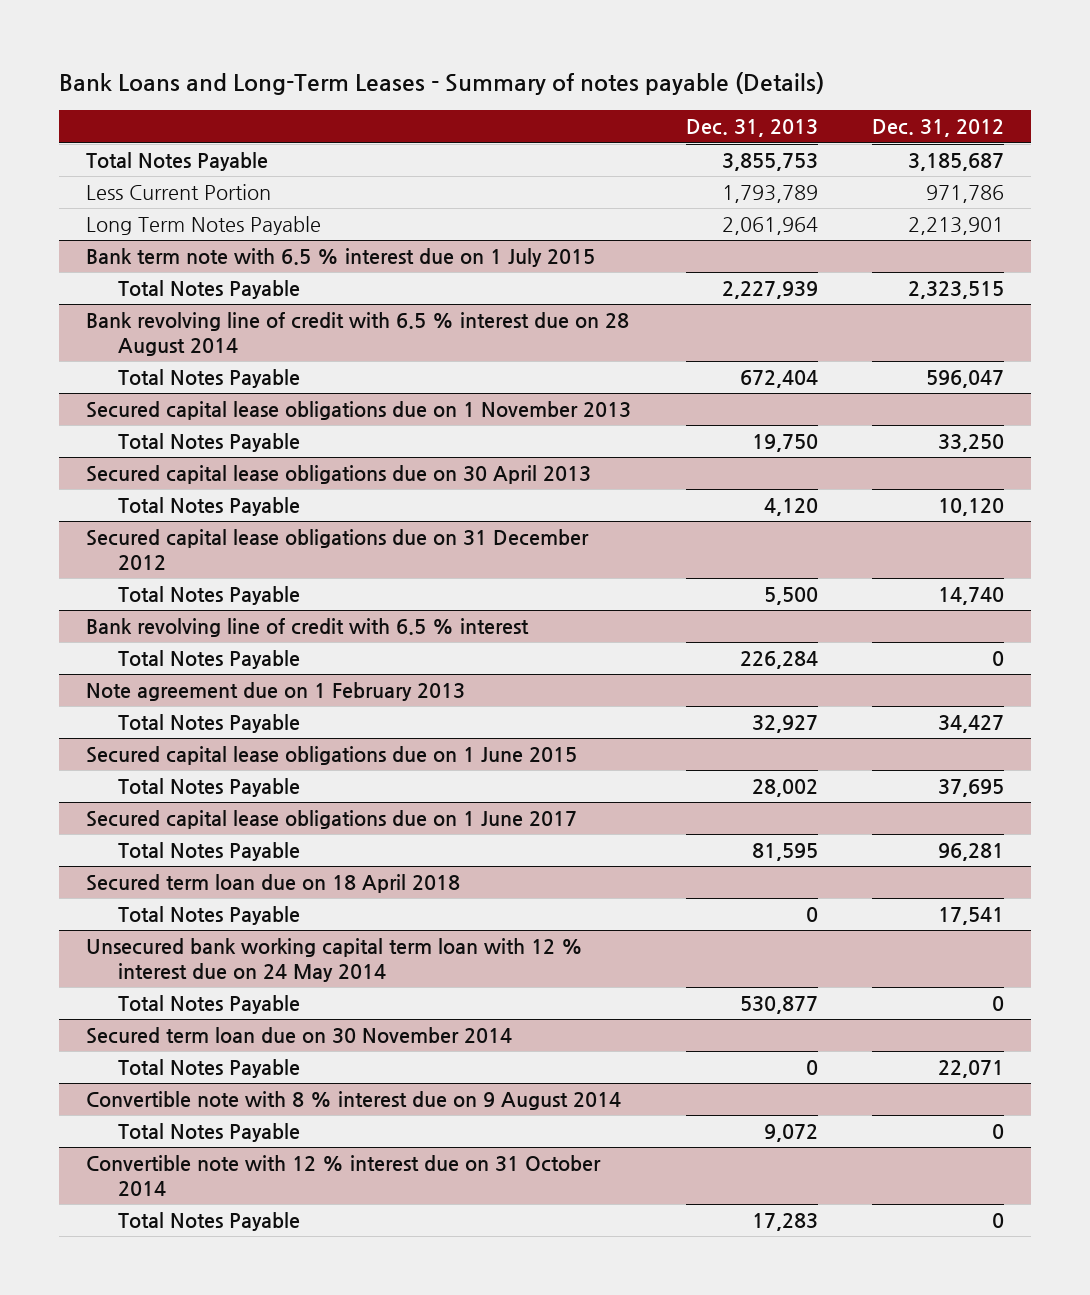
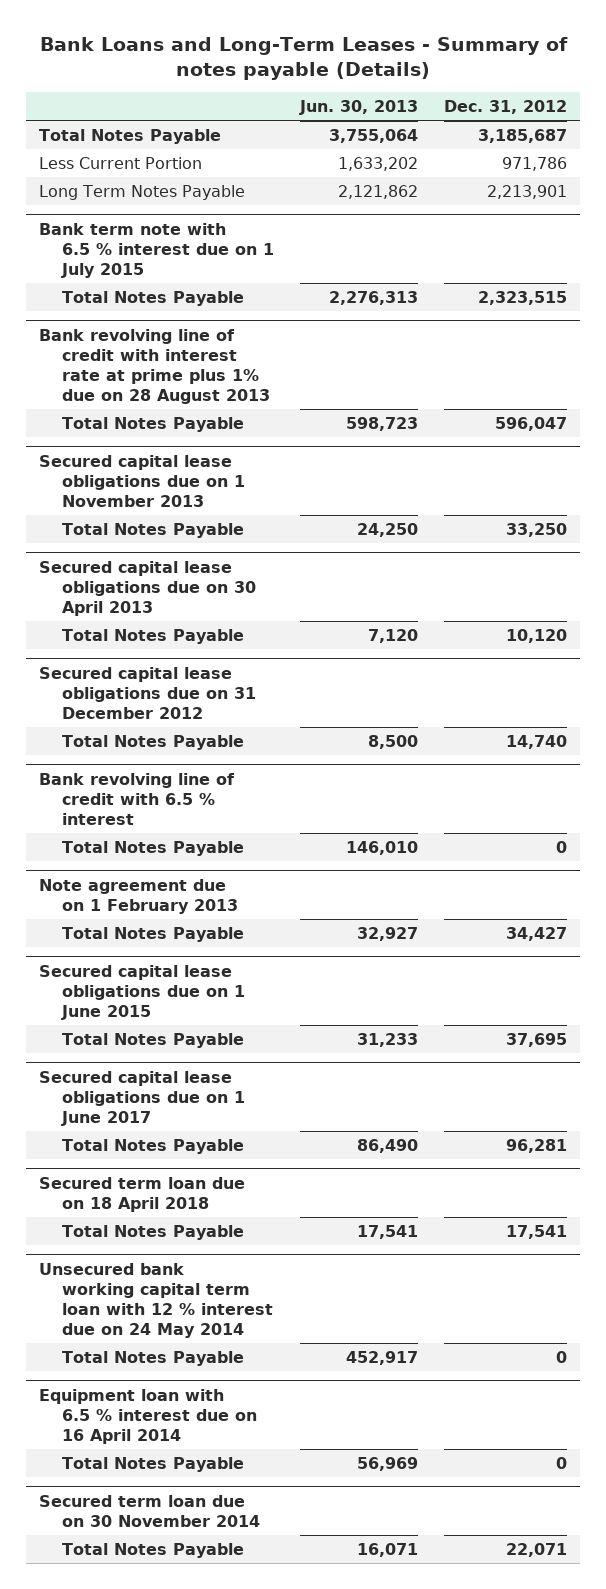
- | Dec. 31, 2013 | Dec. 31, 2012
+ | Jun. 30, 2013 | Dec. 31, 2012
- Bank revolving line of credit with 6.5 % interest due on 28 August 2014
+ Bank revolving line of credit with interest rate at prime plus 1% due on 28 August 2013
+ Equipment loan with 6.5 % interest due on 16 April 2014
+ Total Notes Payable | 56,969 | 0
- Convertible note with 8 % interest due on 9 August 2014
- Total Notes Payable | 9,072 | 0
- Convertible note with 12 % interest due on 31 October 2014
- Total Notes Payable | 17,283 | 0

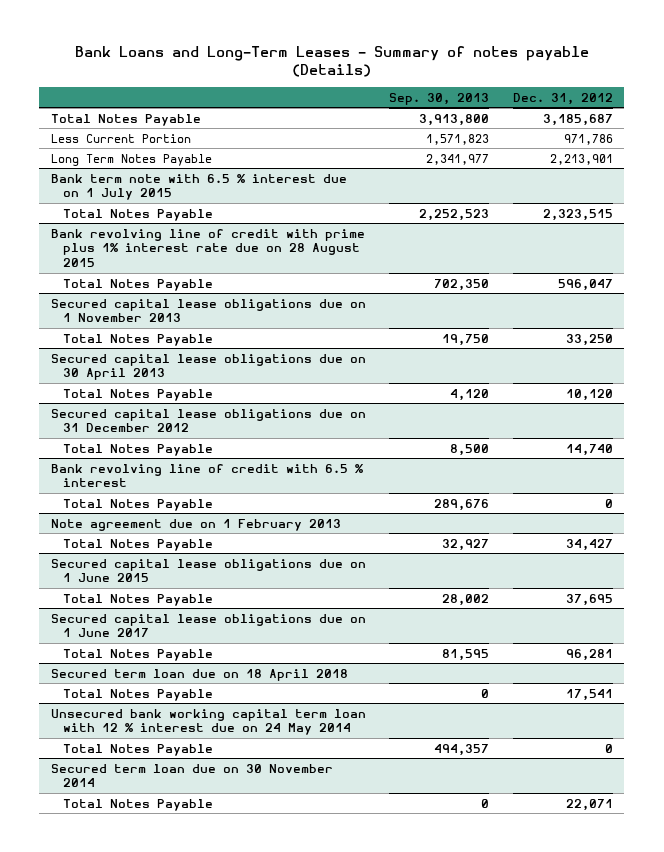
- | Jun. 30, 2013 | Dec. 31, 2012
+ | Sep. 30, 2013 | Dec. 31, 2012
- Bank revolving line of credit with interest rate at prime plus 1% due on 28 August 2013
+ Bank revolving line of credit with prime plus 1% interest rate due on 28 August 2015
- Equipment loan with 6.5 % interest due on 16 April 2014
- Total Notes Payable | 56,969 | 0

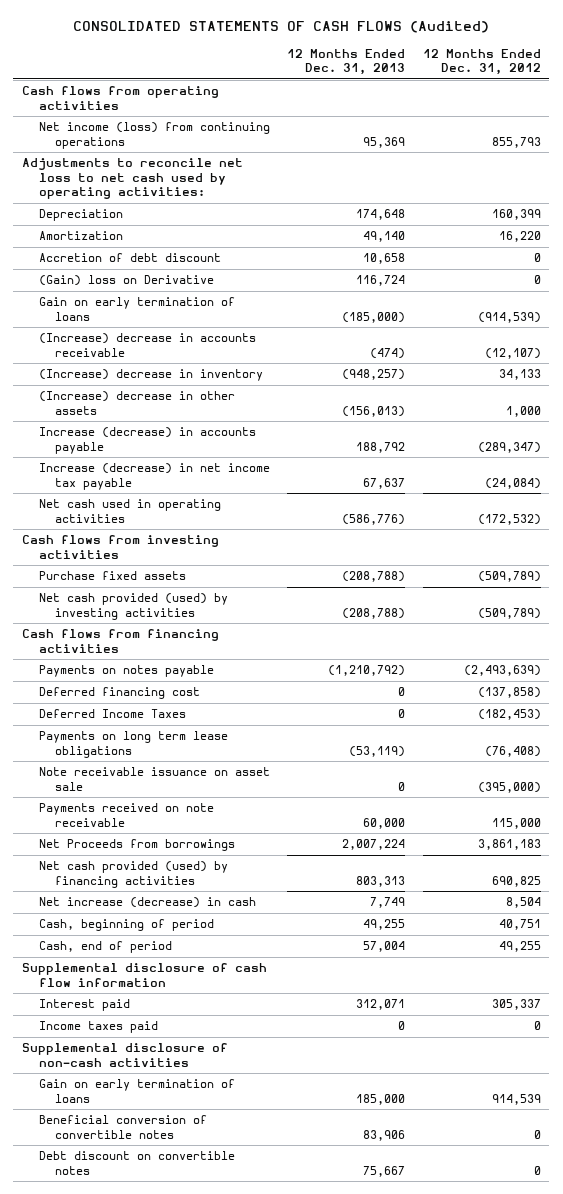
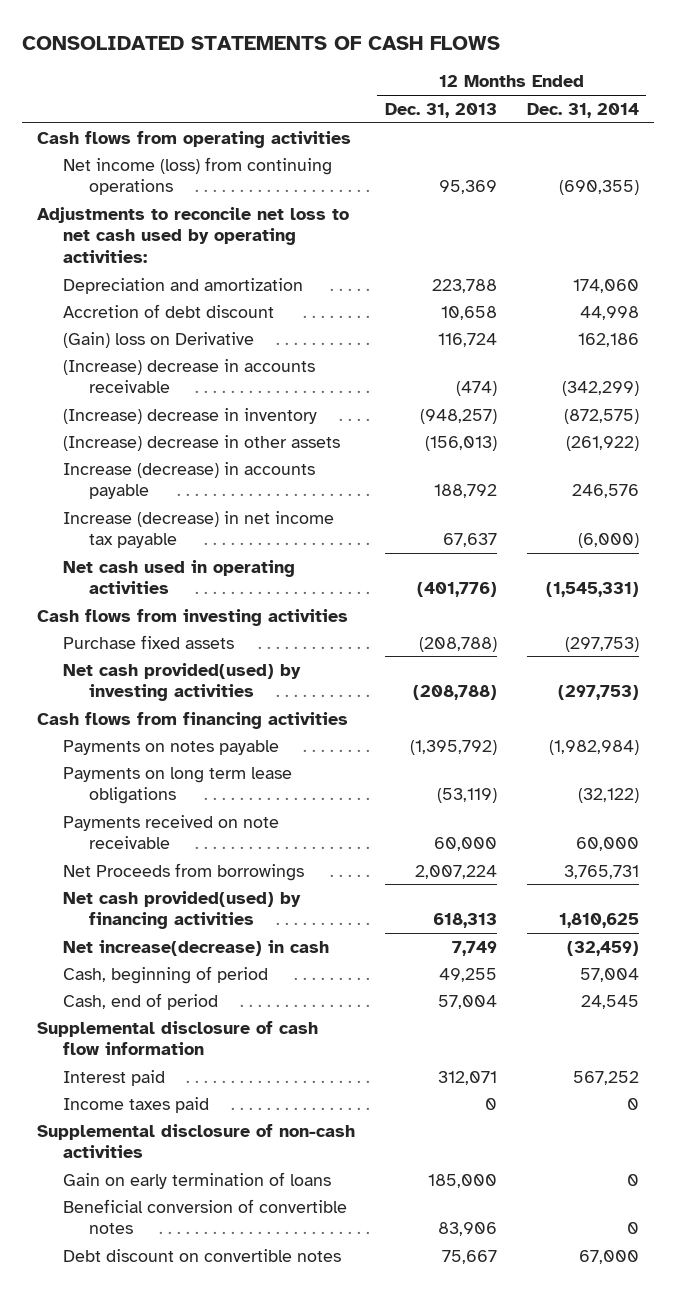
- CONSOLIDATED STATEMENTS OF CASH FLOWS (Audited)
+ CONSOLIDATED STATEMENTS OF CASH FLOWS
- | 12 Months Ended Dec. 31, 2013 | 12 Months Ended Dec. 31, 2012
+ | 12 Months Ended Dec. 31, 2013 | 12 Months Ended Dec. 31, 2014
- Depreciation | 174,648 | 160,399
- Amortization | 49,140 | 16,220
+ Depreciation and amortization | 223,788 | 174,060
- Gain on early termination of loans | (185,000) | (914,539)
- Net cash used in operating activities | (586,776) | (172,532)
+ Net cash used in operating activities | (401,776) | (1,545,331)
- Net cash provided (used) by investing activities | (208,788) | (509,789)
+ Net cash provided(used) by investing activities | (208,788) | (297,753)
- Payments on notes payable | (1,210,792) | (2,493,639)
- Deferred financing cost | 0 | (137,858)
- Deferred Income Taxes | 0 | (182,453)
+ Payments on notes payable | (1,395,792) | (1,982,984)
- Note receivable issuance on asset sale | 0 | (395,000)
- Net cash provided (used) by financing activities | 803,313 | 690,825
- Net increase (decrease) in cash | 7,749 | 8,504
+ Net cash provided(used) by financing activities | 618,313 | 1,810,625
+ Net increase(decrease) in cash | 7,749 | (32,459)

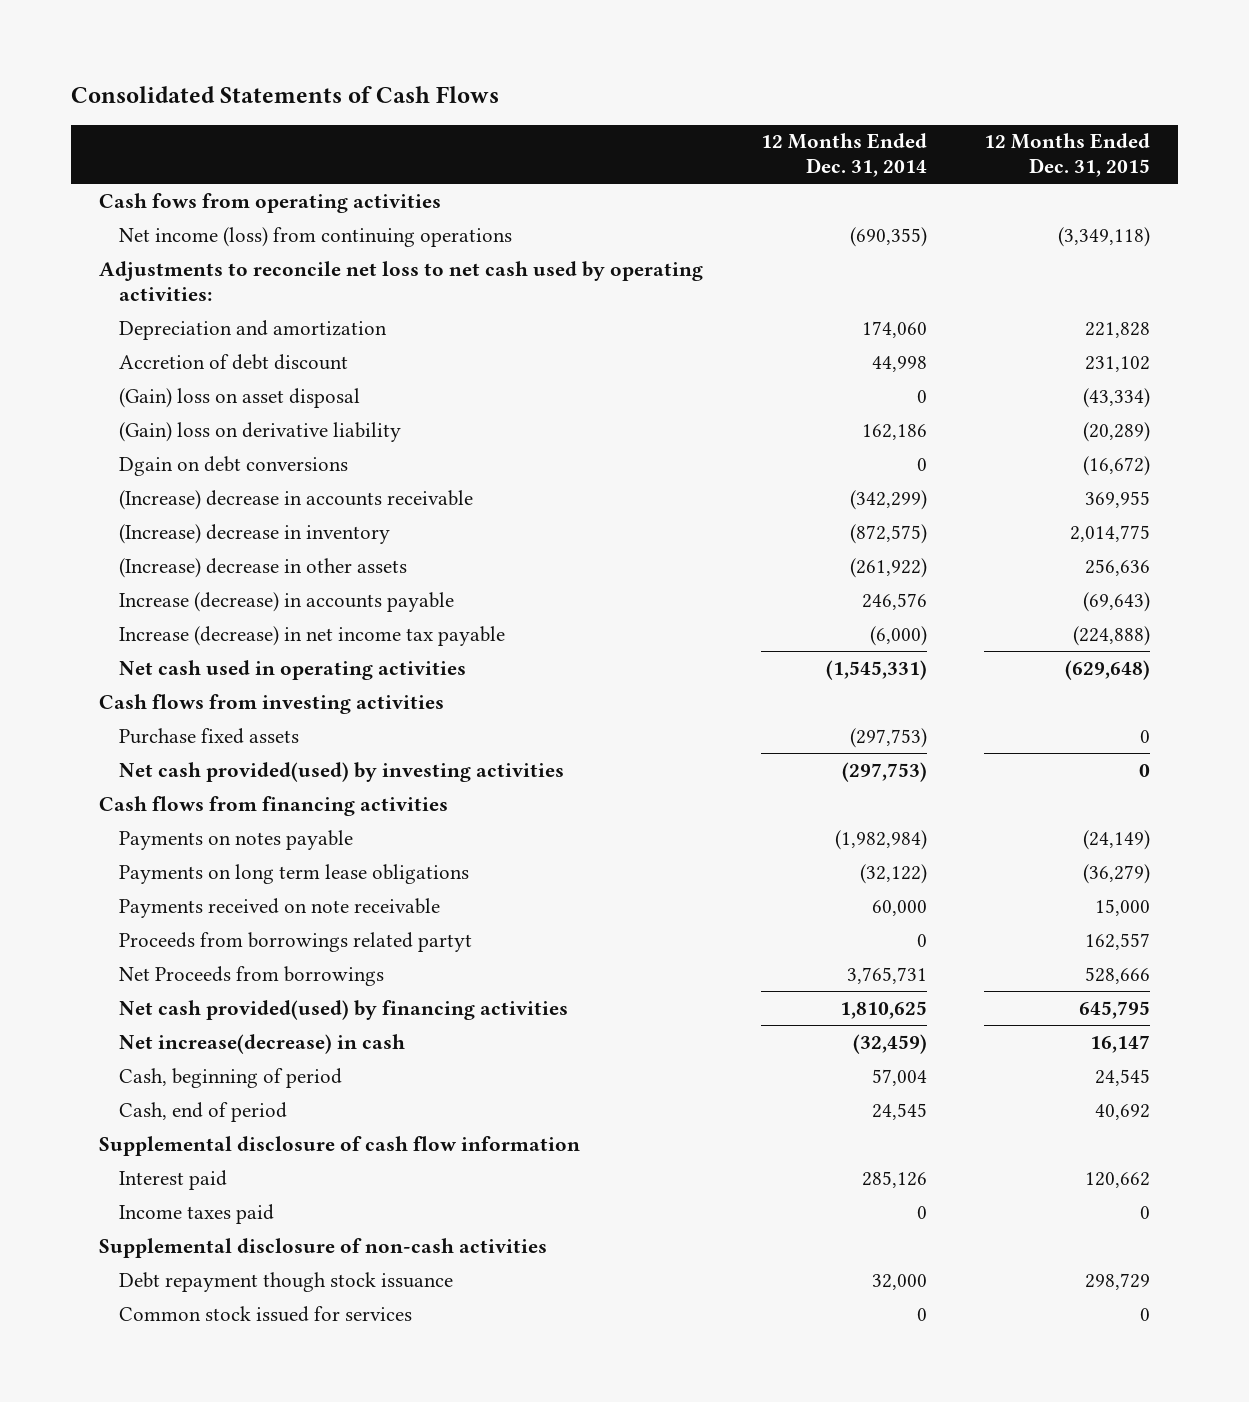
- CONSOLIDATED STATEMENTS OF CASH FLOWS
+ Consolidated Statements of Cash Flows
- | 12 Months Ended Dec. 31, 2013 | 12 Months Ended Dec. 31, 2014
+ | 12 Months Ended Dec. 31, 2014 | 12 Months Ended Dec. 31, 2015
- Cash flows from operating activities
+ Cash fows from operating activities
- (Gain) loss on Derivative | 116,724 | 162,186
+ (Gain) loss on asset disposal | 0 | (43,334)
+ (Gain) loss on derivative liability | 162,186 | (20,289)
+ Dgain on debt conversions | 0 | (16,672)
+ Proceeds from borrowings related partyt | 0 | 162,557
- Interest paid | 312,071 | 567,252
+ Interest paid | 285,126 | 120,662
- Gain on early termination of loans | 185,000 | 0
- Beneficial conversion of convertible notes | 83,906 | 0
- Debt discount on convertible notes | 75,667 | 67,000
+ Debt repayment though stock issuance | 32,000 | 298,729
+ Common stock issued for services | 0 | 0

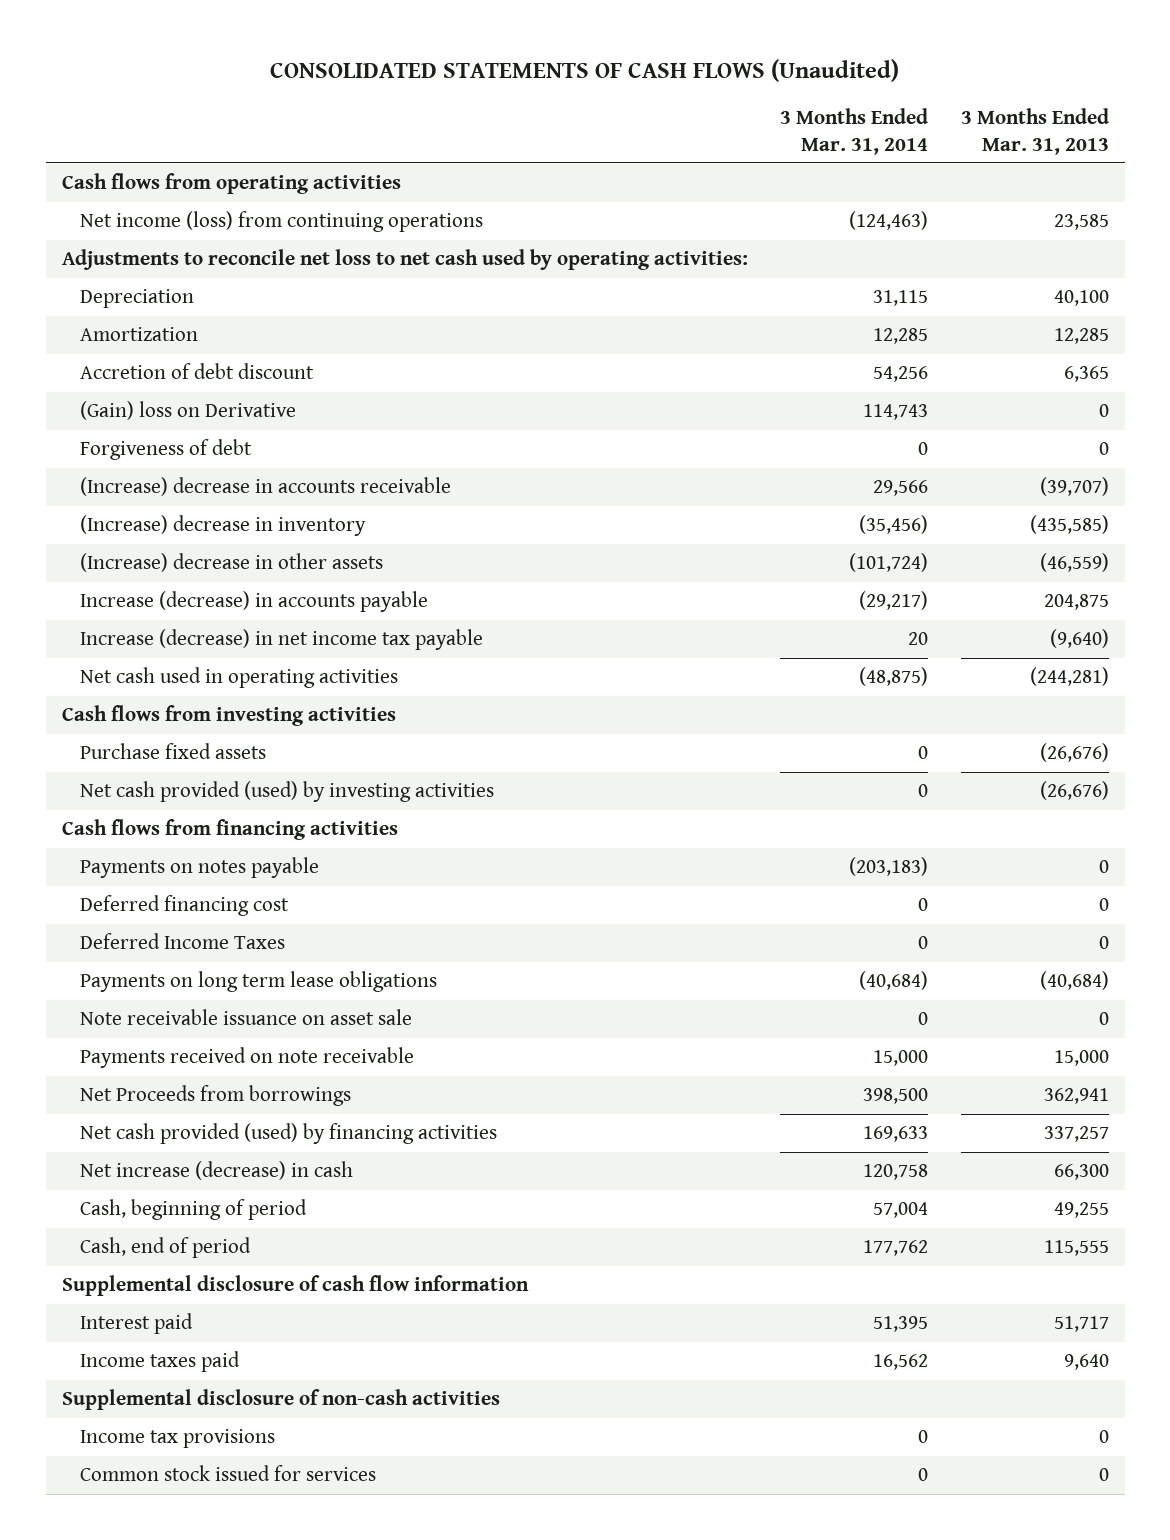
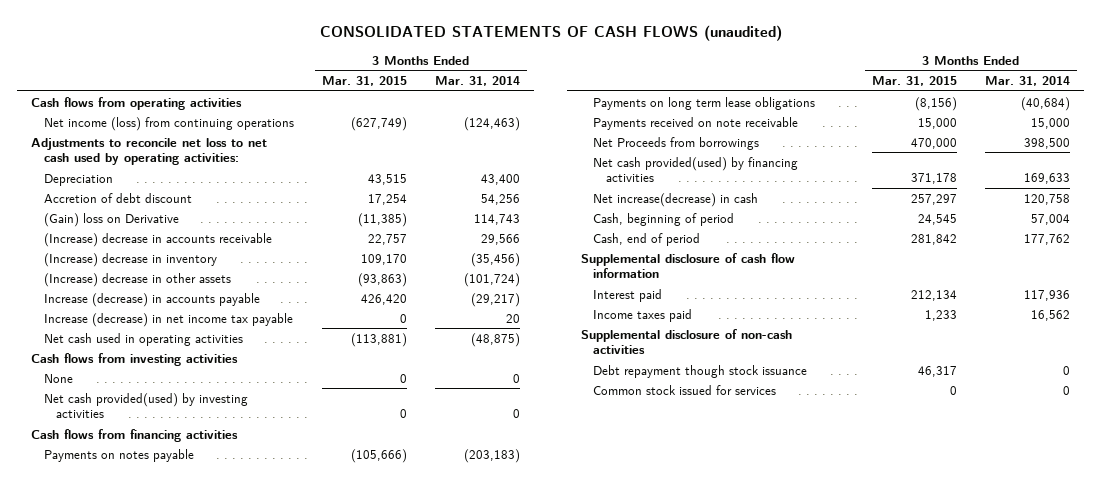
- CONSOLIDATED STATEMENTS OF CASH FLOWS (Unaudited)
+ CONSOLIDATED STATEMENTS OF CASH FLOWS (unaudited)
- | 3 Months Ended Mar. 31, 2014 | 3 Months Ended Mar. 31, 2013
+ | 3 Months Ended Mar. 31, 2015 | 3 Months Ended Mar. 31, 2014
- Depreciation | 31,115 | 40,100
- Amortization | 12,285 | 12,285
+ Depreciation | 43,515 | 43,400
- Forgiveness of debt | 0 | 0
- Purchase fixed assets | 0 | (26,676)
- Net cash provided (used) by investing activities | 0 | (26,676)
+ None | 0 | 0
+ Net cash provided(used) by investing activities | 0 | 0
- Deferred financing cost | 0 | 0
- Deferred Income Taxes | 0 | 0
- Note receivable issuance on asset sale | 0 | 0
- Net cash provided (used) by financing activities | 169,633 | 337,257
- Net increase (decrease) in cash | 120,758 | 66,300
+ Net cash provided(used) by financing activities | 371,178 | 169,633
+ Net increase(decrease) in cash | 257,297 | 120,758
- Interest paid | 51,395 | 51,717
+ Interest paid | 212,134 | 117,936
- Income tax provisions | 0 | 0
+ Debt repayment though stock issuance | 46,317 | 0

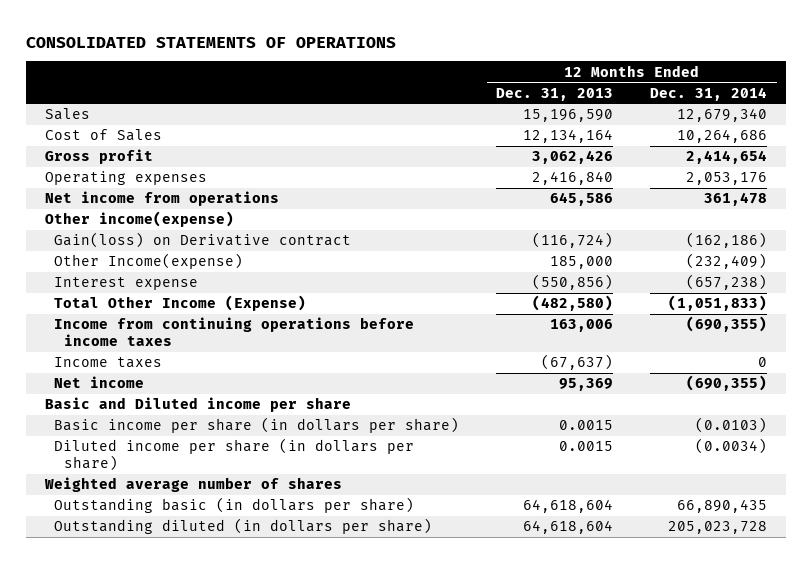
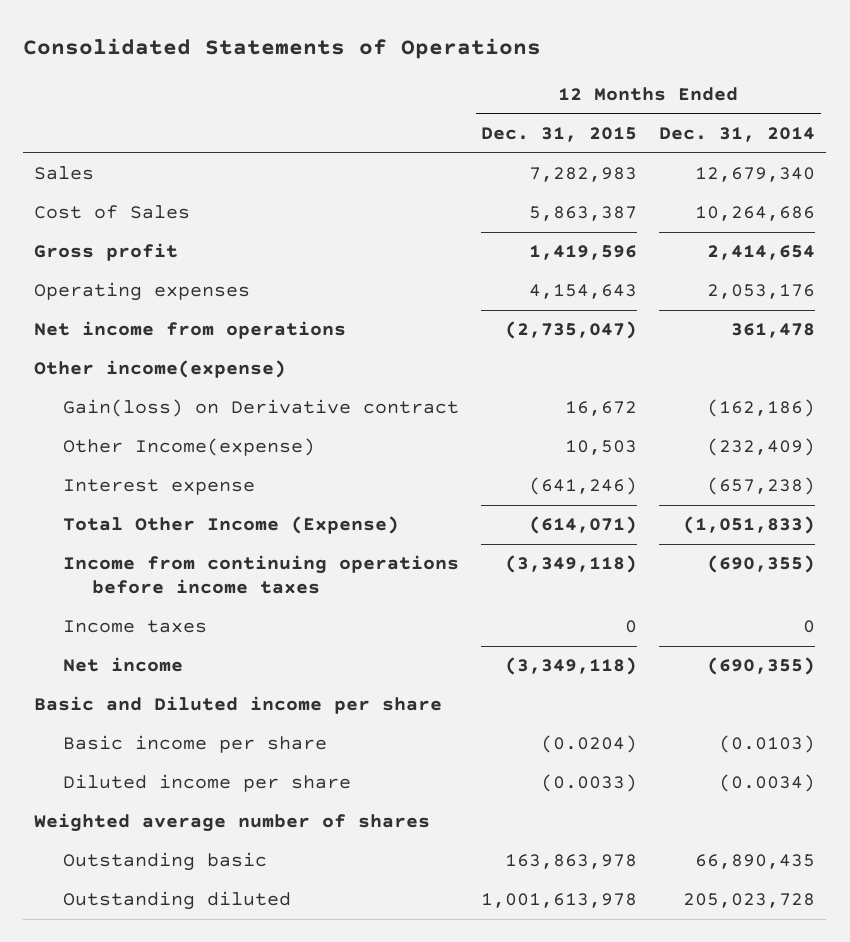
- CONSOLIDATED STATEMENTS OF OPERATIONS
+ Consolidated Statements of Operations
- | 12 Months Ended Dec. 31, 2013 | 12 Months Ended Dec. 31, 2014
+ | 12 Months Ended Dec. 31, 2015 | 12 Months Ended Dec. 31, 2014
- Basic income per share (in dollars per share) | 0.0015 | (0.0103)
- Diluted income per share (in dollars per share) | 0.0015 | (0.0034)
+ Basic income per share | (0.0204) | (0.0103)
+ Diluted income per share | (0.0033) | (0.0034)
- Outstanding basic (in dollars per share) | 64,618,604 | 66,890,435
- Outstanding diluted (in dollars per share) | 64,618,604 | 205,023,728
+ Outstanding basic | 163,863,978 | 66,890,435
+ Outstanding diluted | 1,001,613,978 | 205,023,728

